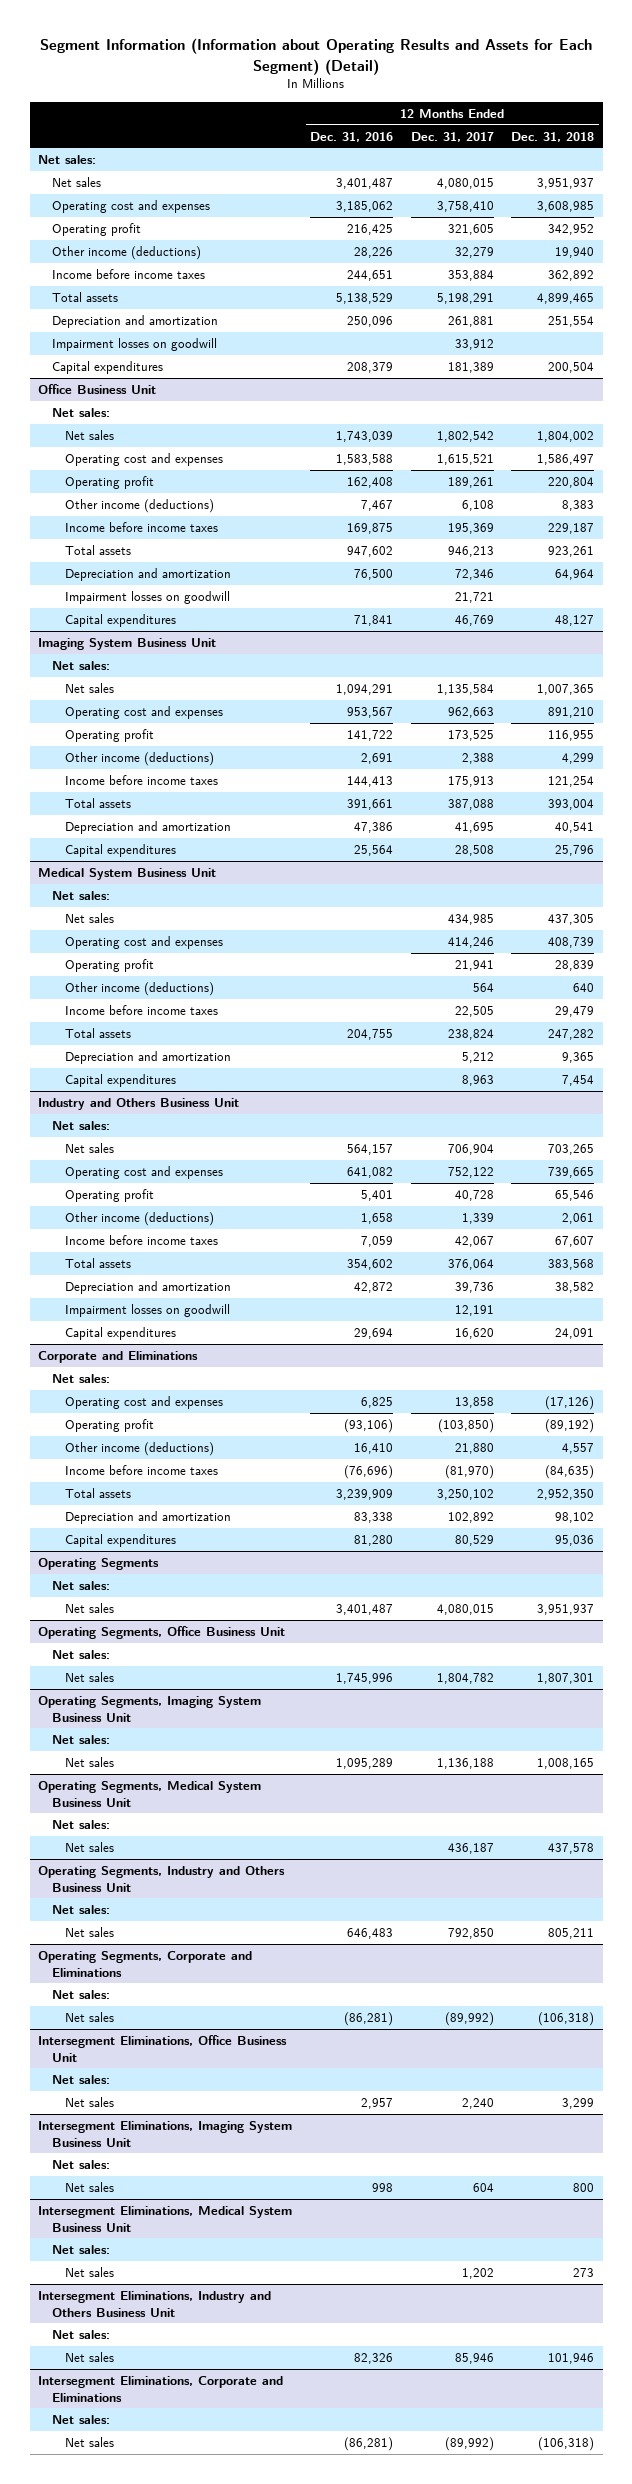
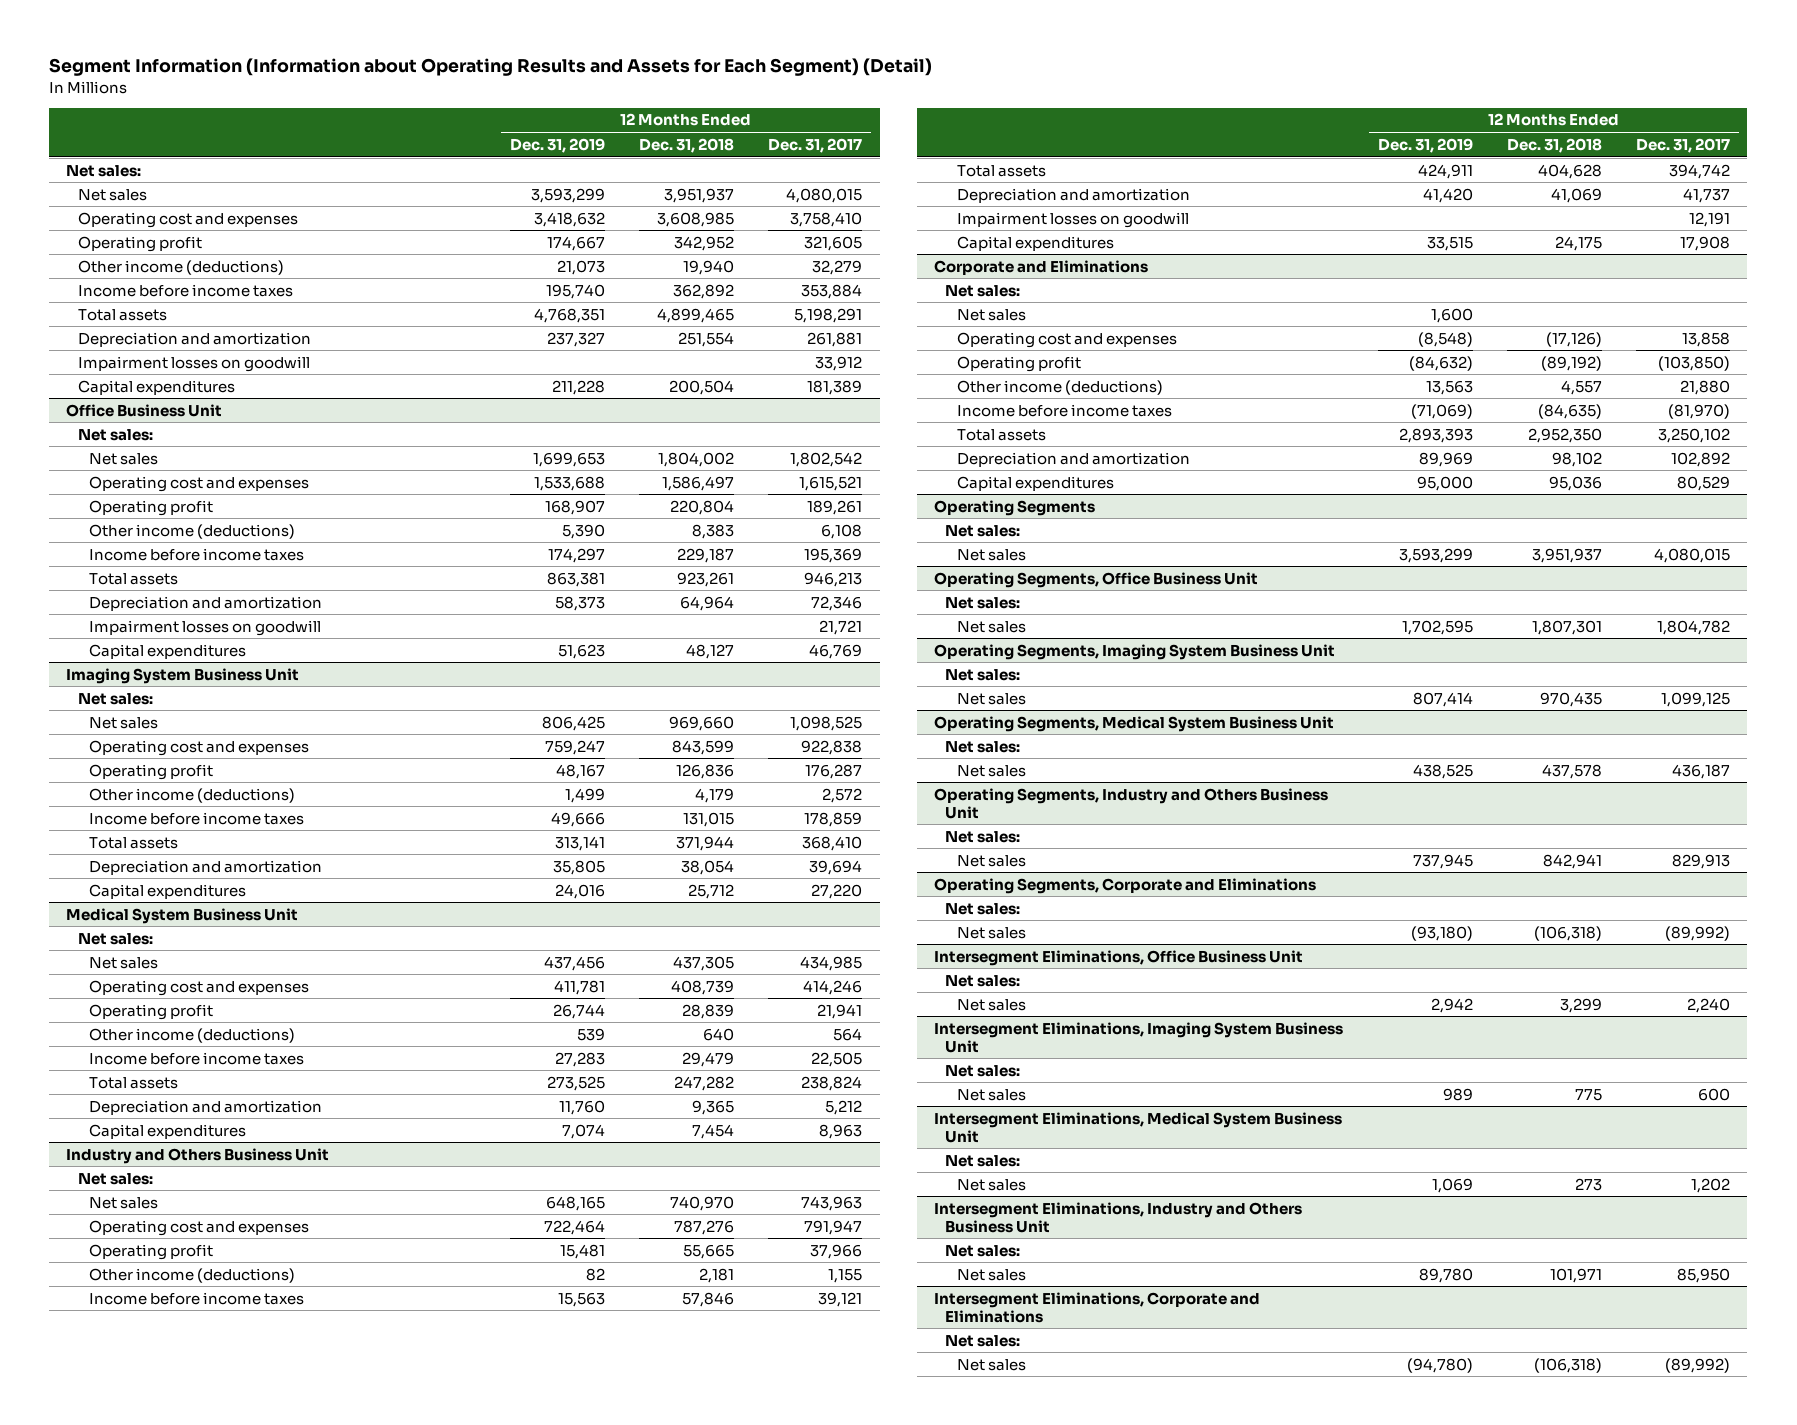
- | 12 Months Ended Dec. 31, 2016 | 12 Months Ended Dec. 31, 2017 | 12 Months Ended Dec. 31, 2018
+ | 12 Months Ended Dec. 31, 2019 | 12 Months Ended Dec. 31, 2018 | 12 Months Ended Dec. 31, 2017
@ Imaging System Business Unit
- Net sales | 1,094,291 | 1,135,584 | 1,007,365
- Operating cost and expenses | 953,567 | 962,663 | 891,210
- Operating profit | 141,722 | 173,525 | 116,955
- Other income (deductions) | 2,691 | 2,388 | 4,299
- Income before income taxes | 144,413 | 175,913 | 121,254
- Total assets | 391,661 | 387,088 | 393,004
- Depreciation and amortization | 47,386 | 41,695 | 40,541
- Capital expenditures | 25,564 | 28,508 | 25,796
+ Net sales | 806,425 | 969,660 | 1,098,525
+ Operating cost and expenses | 759,247 | 843,599 | 922,838
+ Operating profit | 48,167 | 126,836 | 176,287
+ Other income (deductions) | 1,499 | 4,179 | 2,572
+ Income before income taxes | 49,666 | 131,015 | 178,859
+ Total assets | 313,141 | 371,944 | 368,410
+ Depreciation and amortization | 35,805 | 38,054 | 39,694
+ Capital expenditures | 24,016 | 25,712 | 27,220
@ Industry and Others Business Unit
- Net sales | 564,157 | 706,904 | 703,265
- Operating cost and expenses | 641,082 | 752,122 | 739,665
- Operating profit | 5,401 | 40,728 | 65,546
- Other income (deductions) | 1,658 | 1,339 | 2,061
- Income before income taxes | 7,059 | 42,067 | 67,607
- Total assets | 354,602 | 376,064 | 383,568
- Depreciation and amortization | 42,872 | 39,736 | 38,582
+ Net sales | 648,165 | 740,970 | 743,963
+ Operating cost and expenses | 722,464 | 787,276 | 791,947
+ Operating profit | 15,481 | 55,665 | 37,966
+ Other income (deductions) | 82 | 2,181 | 1,155
+ Income before income taxes | 15,563 | 57,846 | 39,121
+ Total assets | 424,911 | 404,628 | 394,742
+ Depreciation and amortization | 41,420 | 41,069 | 41,737
- Capital expenditures | 29,694 | 16,620 | 24,091
+ Capital expenditures | 33,515 | 24,175 | 17,908
@ Corporate and Eliminations
+ Net sales | 1,600 | |
@ Operating Segments, Imaging System Business Unit
- Net sales | 1,095,289 | 1,136,188 | 1,008,165
+ Net sales | 807,414 | 970,435 | 1,099,125
@ Operating Segments, Industry and Others Business Unit
- Net sales | 646,483 | 792,850 | 805,211
+ Net sales | 737,945 | 842,941 | 829,913
@ Intersegment Eliminations, Imaging System Business Unit
- Net sales | 998 | 604 | 800
+ Net sales | 989 | 775 | 600
@ Intersegment Eliminations, Industry and Others Business Unit
- Net sales | 82,326 | 85,946 | 101,946
+ Net sales | 89,780 | 101,971 | 85,950

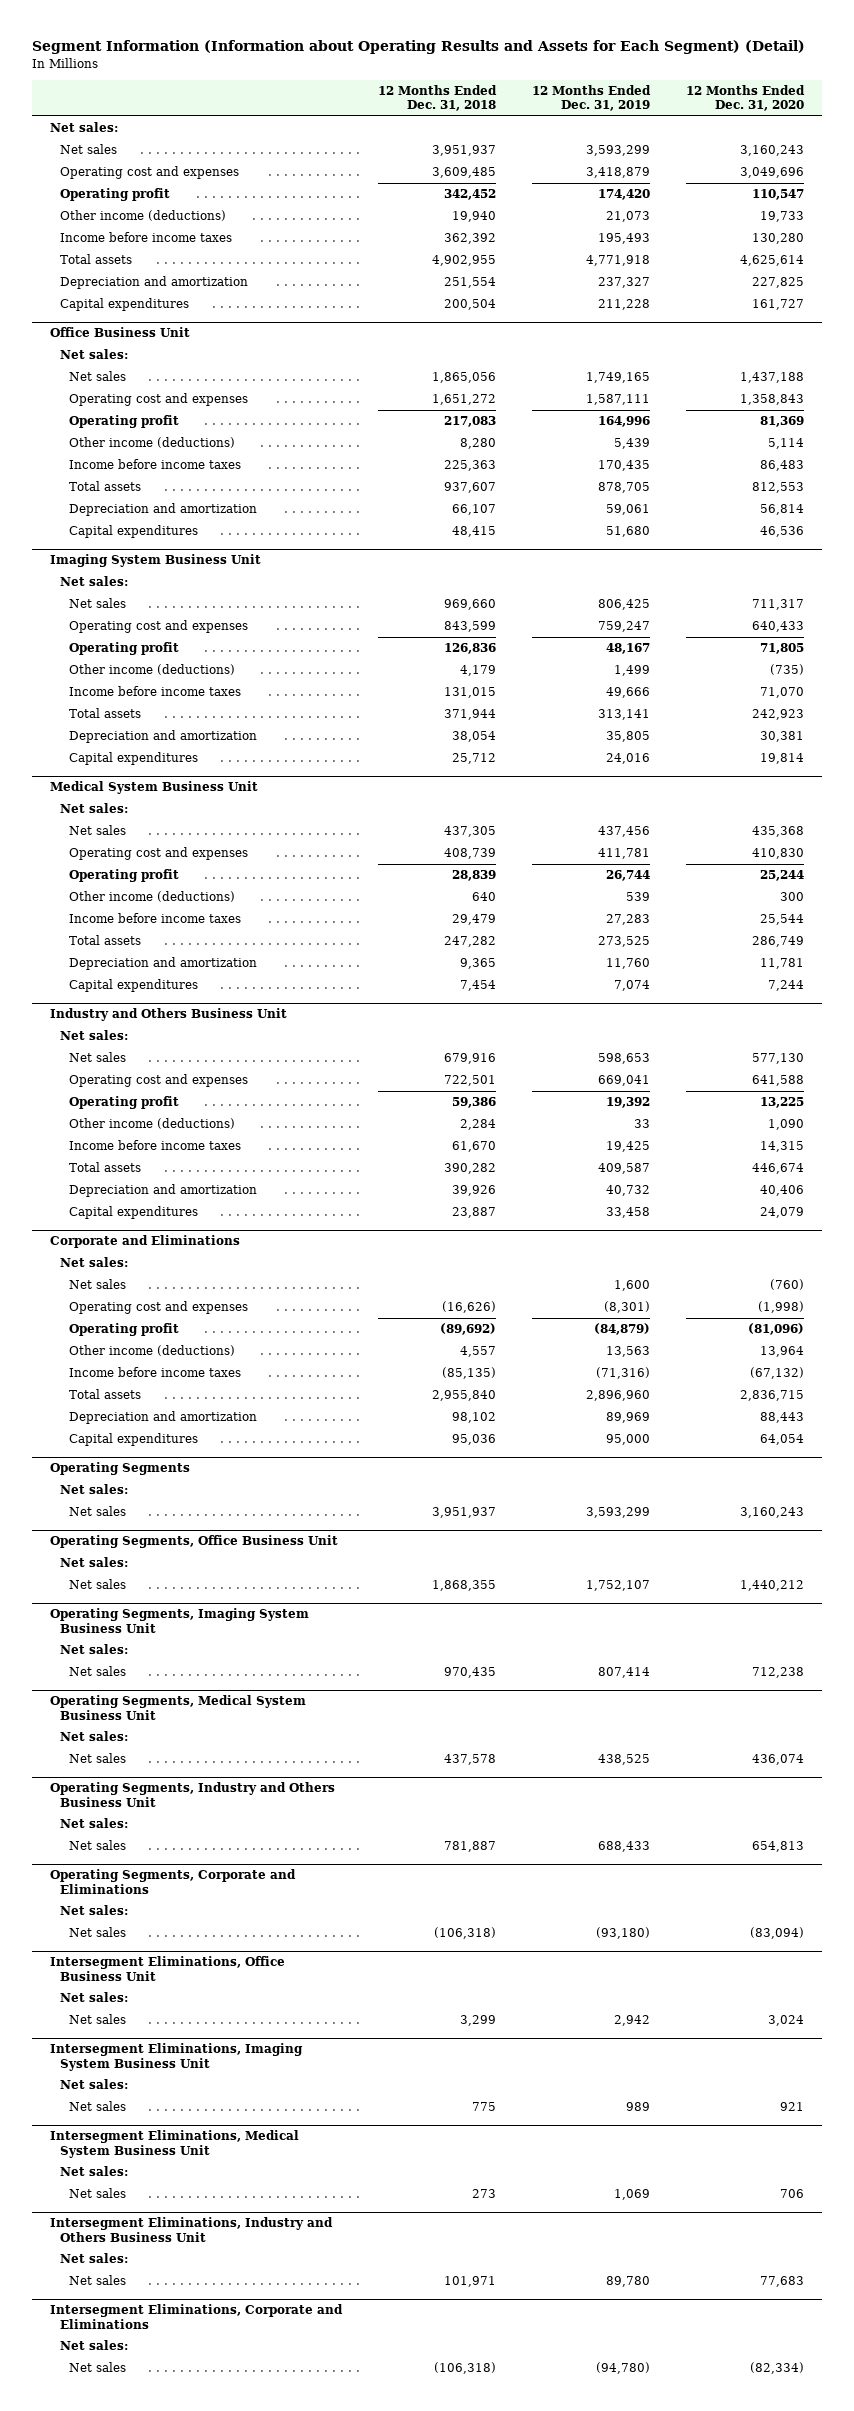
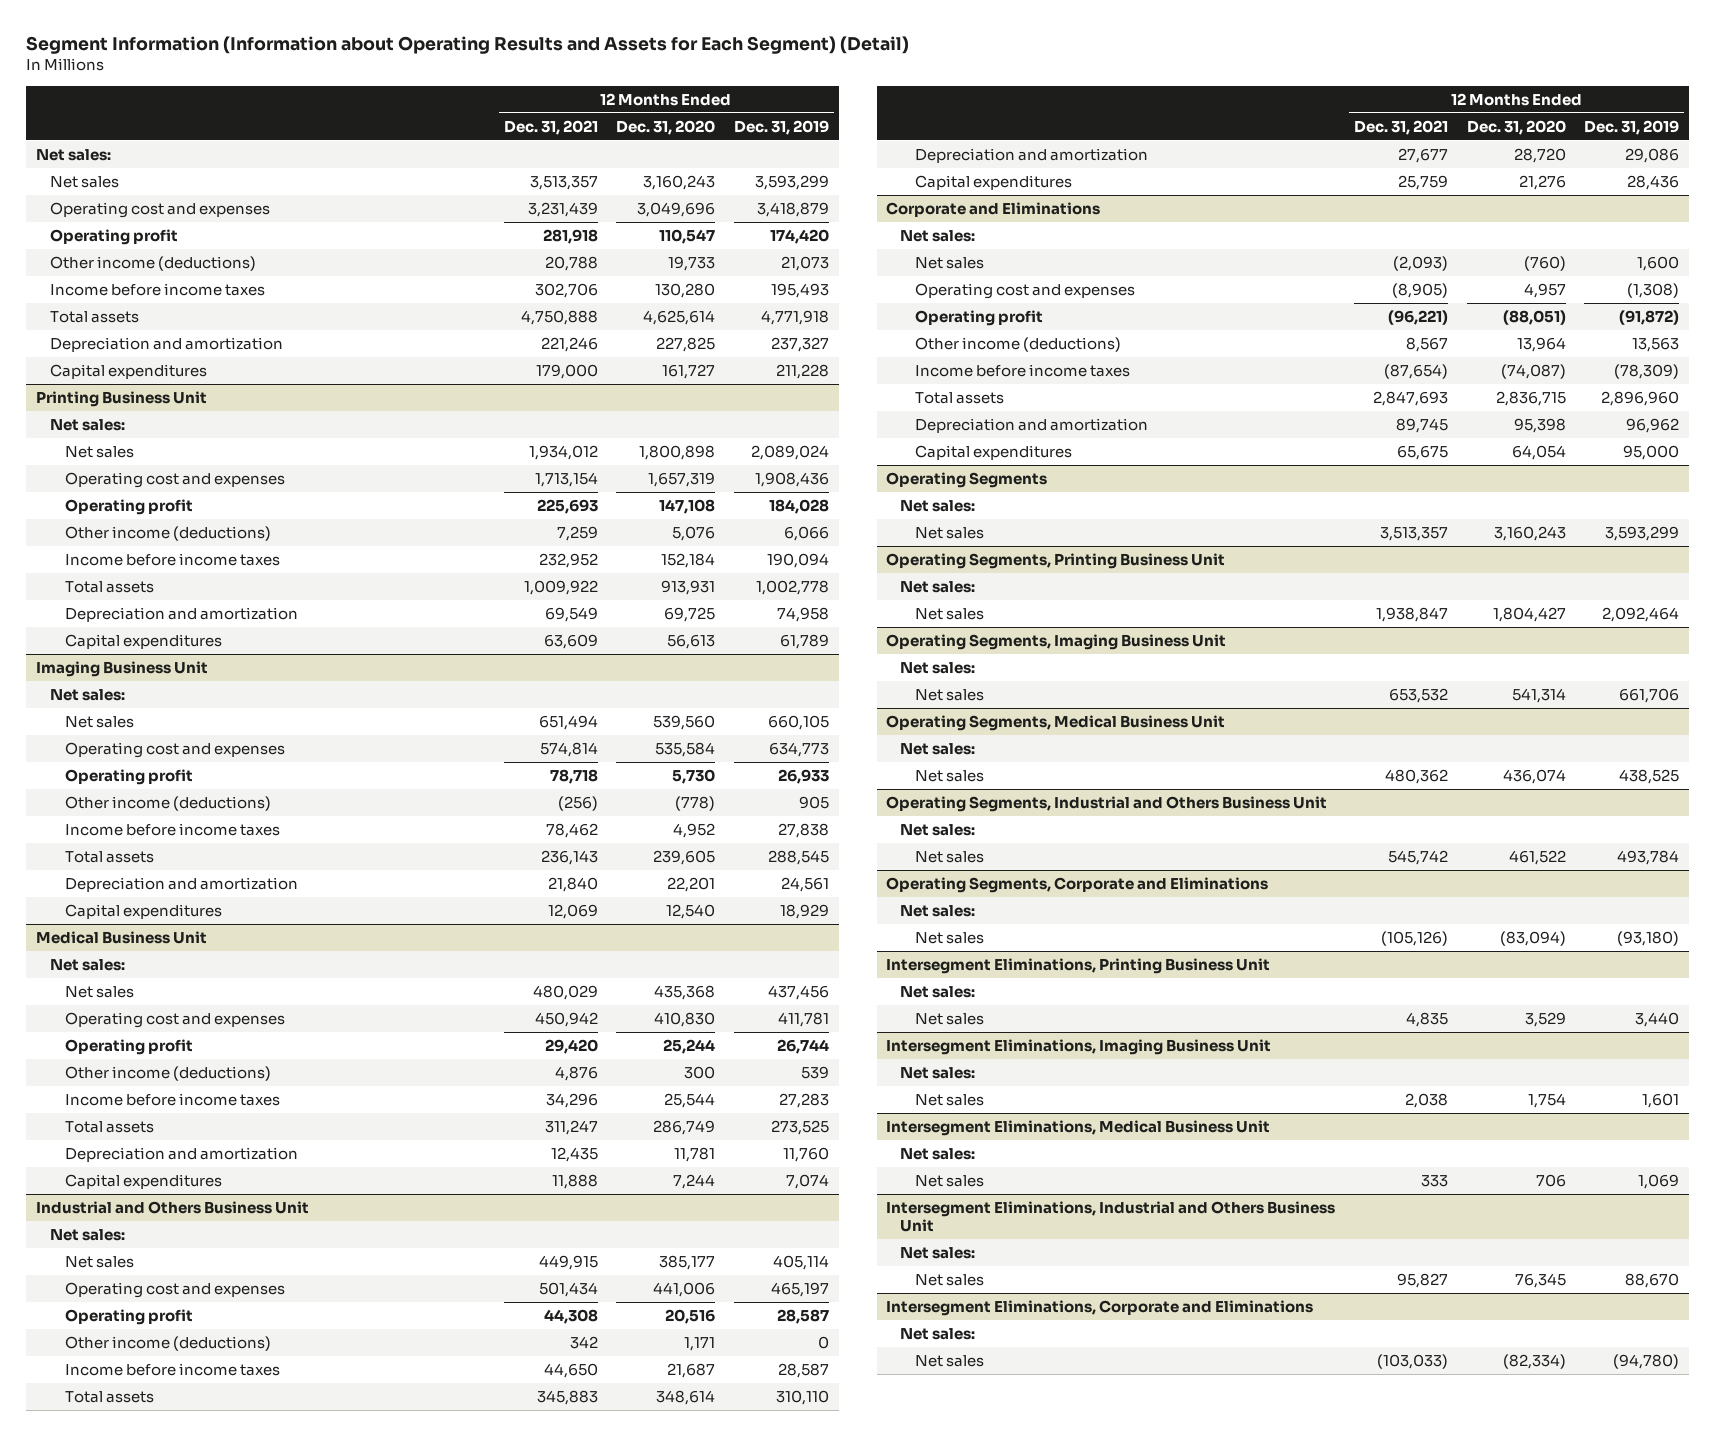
- | 12 Months Ended Dec. 31, 2018 | 12 Months Ended Dec. 31, 2019 | 12 Months Ended Dec. 31, 2020
+ | 12 Months Ended Dec. 31, 2021 | 12 Months Ended Dec. 31, 2020 | 12 Months Ended Dec. 31, 2019
- Office Business Unit
+ Printing Business Unit
- Net sales | 1,865,056 | 1,749,165 | 1,437,188
- Operating cost and expenses | 1,651,272 | 1,587,111 | 1,358,843
- Operating profit | 217,083 | 164,996 | 81,369
- Other income (deductions) | 8,280 | 5,439 | 5,114
- Income before income taxes | 225,363 | 170,435 | 86,483
- Total assets | 937,607 | 878,705 | 812,553
- Depreciation and amortization | 66,107 | 59,061 | 56,814
- Capital expenditures | 48,415 | 51,680 | 46,536
- Imaging System Business Unit
+ Net sales | 1,934,012 | 1,800,898 | 2,089,024
+ Operating cost and expenses | 1,713,154 | 1,657,319 | 1,908,436
+ Operating profit | 225,693 | 147,108 | 184,028
+ Other income (deductions) | 7,259 | 5,076 | 6,066
+ Income before income taxes | 232,952 | 152,184 | 190,094
+ Total assets | 1,009,922 | 913,931 | 1,002,778
+ Depreciation and amortization | 69,549 | 69,725 | 74,958
+ Capital expenditures | 63,609 | 56,613 | 61,789
+ Imaging Business Unit
- Net sales | 969,660 | 806,425 | 711,317
- Operating cost and expenses | 843,599 | 759,247 | 640,433
- Operating profit | 126,836 | 48,167 | 71,805
- Other income (deductions) | 4,179 | 1,499 | (735)
- Income before income taxes | 131,015 | 49,666 | 71,070
- Total assets | 371,944 | 313,141 | 242,923
- Depreciation and amortization | 38,054 | 35,805 | 30,381
- Capital expenditures | 25,712 | 24,016 | 19,814
- Medical System Business Unit
+ Net sales | 651,494 | 539,560 | 660,105
+ Operating cost and expenses | 574,814 | 535,584 | 634,773
+ Operating profit | 78,718 | 5,730 | 26,933
+ Other income (deductions) | (256) | (778) | 905
+ Income before income taxes | 78,462 | 4,952 | 27,838
+ Total assets | 236,143 | 239,605 | 288,545
+ Depreciation and amortization | 21,840 | 22,201 | 24,561
+ Capital expenditures | 12,069 | 12,540 | 18,929
+ Medical Business Unit
- Industry and Others Business Unit
+ Industrial and Others Business Unit
- Net sales | 679,916 | 598,653 | 577,130
- Operating cost and expenses | 722,501 | 669,041 | 641,588
- Operating profit | 59,386 | 19,392 | 13,225
- Other income (deductions) | 2,284 | 33 | 1,090
- Income before income taxes | 61,670 | 19,425 | 14,315
- Total assets | 390,282 | 409,587 | 446,674
- Depreciation and amortization | 39,926 | 40,732 | 40,406
- Capital expenditures | 23,887 | 33,458 | 24,079
+ Net sales | 449,915 | 385,177 | 405,114
+ Operating cost and expenses | 501,434 | 441,006 | 465,197
+ Operating profit | 44,308 | 20,516 | 28,587
+ Other income (deductions) | 342 | 1,171 | 0
+ Income before income taxes | 44,650 | 21,687 | 28,587
+ Total assets | 345,883 | 348,614 | 310,110
+ Depreciation and amortization | 27,677 | 28,720 | 29,086
+ Capital expenditures | 25,759 | 21,276 | 28,436
@ Corporate and Eliminations
- Operating cost and expenses | (16,626) | (8,301) | (1,998)
- Operating profit | (89,692) | (84,879) | (81,096)
+ Operating cost and expenses | (8,905) | 4,957 | (1,308)
+ Operating profit | (96,221) | (88,051) | (91,872)
- Income before income taxes | (85,135) | (71,316) | (67,132)
+ Income before income taxes | (87,654) | (74,087) | (78,309)
- Depreciation and amortization | 98,102 | 89,969 | 88,443
+ Depreciation and amortization | 89,745 | 95,398 | 96,962
- Operating Segments, Office Business Unit
+ Operating Segments, Printing Business Unit
- Net sales | 1,868,355 | 1,752,107 | 1,440,212
- Operating Segments, Imaging System Business Unit
+ Net sales | 1,938,847 | 1,804,427 | 2,092,464
+ Operating Segments, Imaging Business Unit
- Net sales | 970,435 | 807,414 | 712,238
- Operating Segments, Medical System Business Unit
+ Net sales | 653,532 | 541,314 | 661,706
+ Operating Segments, Medical Business Unit
- Operating Segments, Industry and Others Business Unit
+ Operating Segments, Industrial and Others Business Unit
- Net sales | 781,887 | 688,433 | 654,813
+ Net sales | 545,742 | 461,522 | 493,784
- Intersegment Eliminations, Office Business Unit
+ Intersegment Eliminations, Printing Business Unit
- Net sales | 3,299 | 2,942 | 3,024
- Intersegment Eliminations, Imaging System Business Unit
+ Net sales | 4,835 | 3,529 | 3,440
+ Intersegment Eliminations, Imaging Business Unit
- Net sales | 775 | 989 | 921
- Intersegment Eliminations, Medical System Business Unit
+ Net sales | 2,038 | 1,754 | 1,601
+ Intersegment Eliminations, Medical Business Unit
- Intersegment Eliminations, Industry and Others Business Unit
+ Intersegment Eliminations, Industrial and Others Business Unit
- Net sales | 101,971 | 89,780 | 77,683
+ Net sales | 95,827 | 76,345 | 88,670

